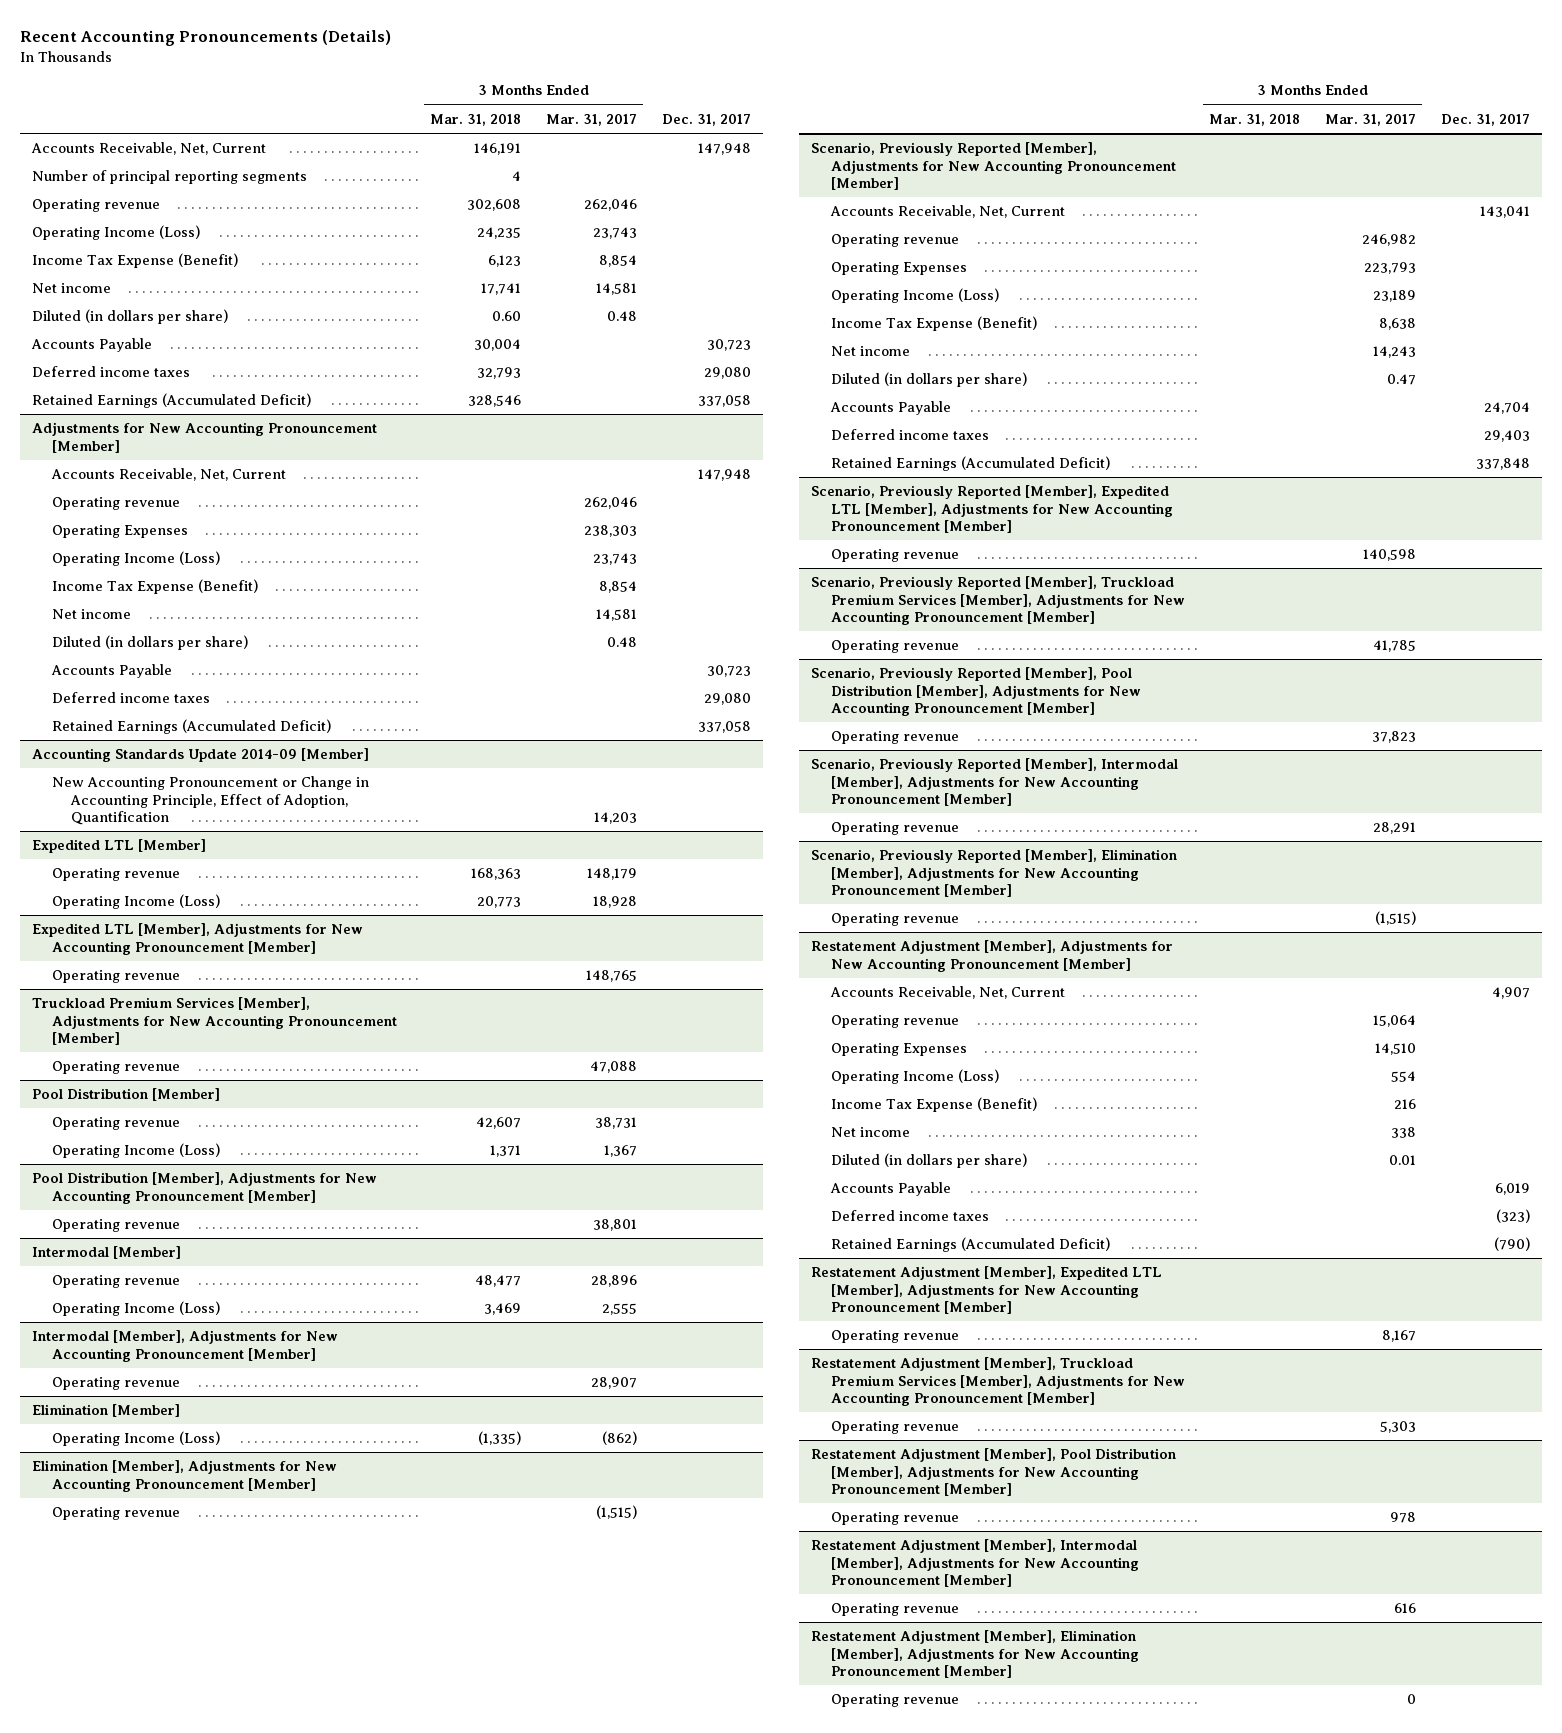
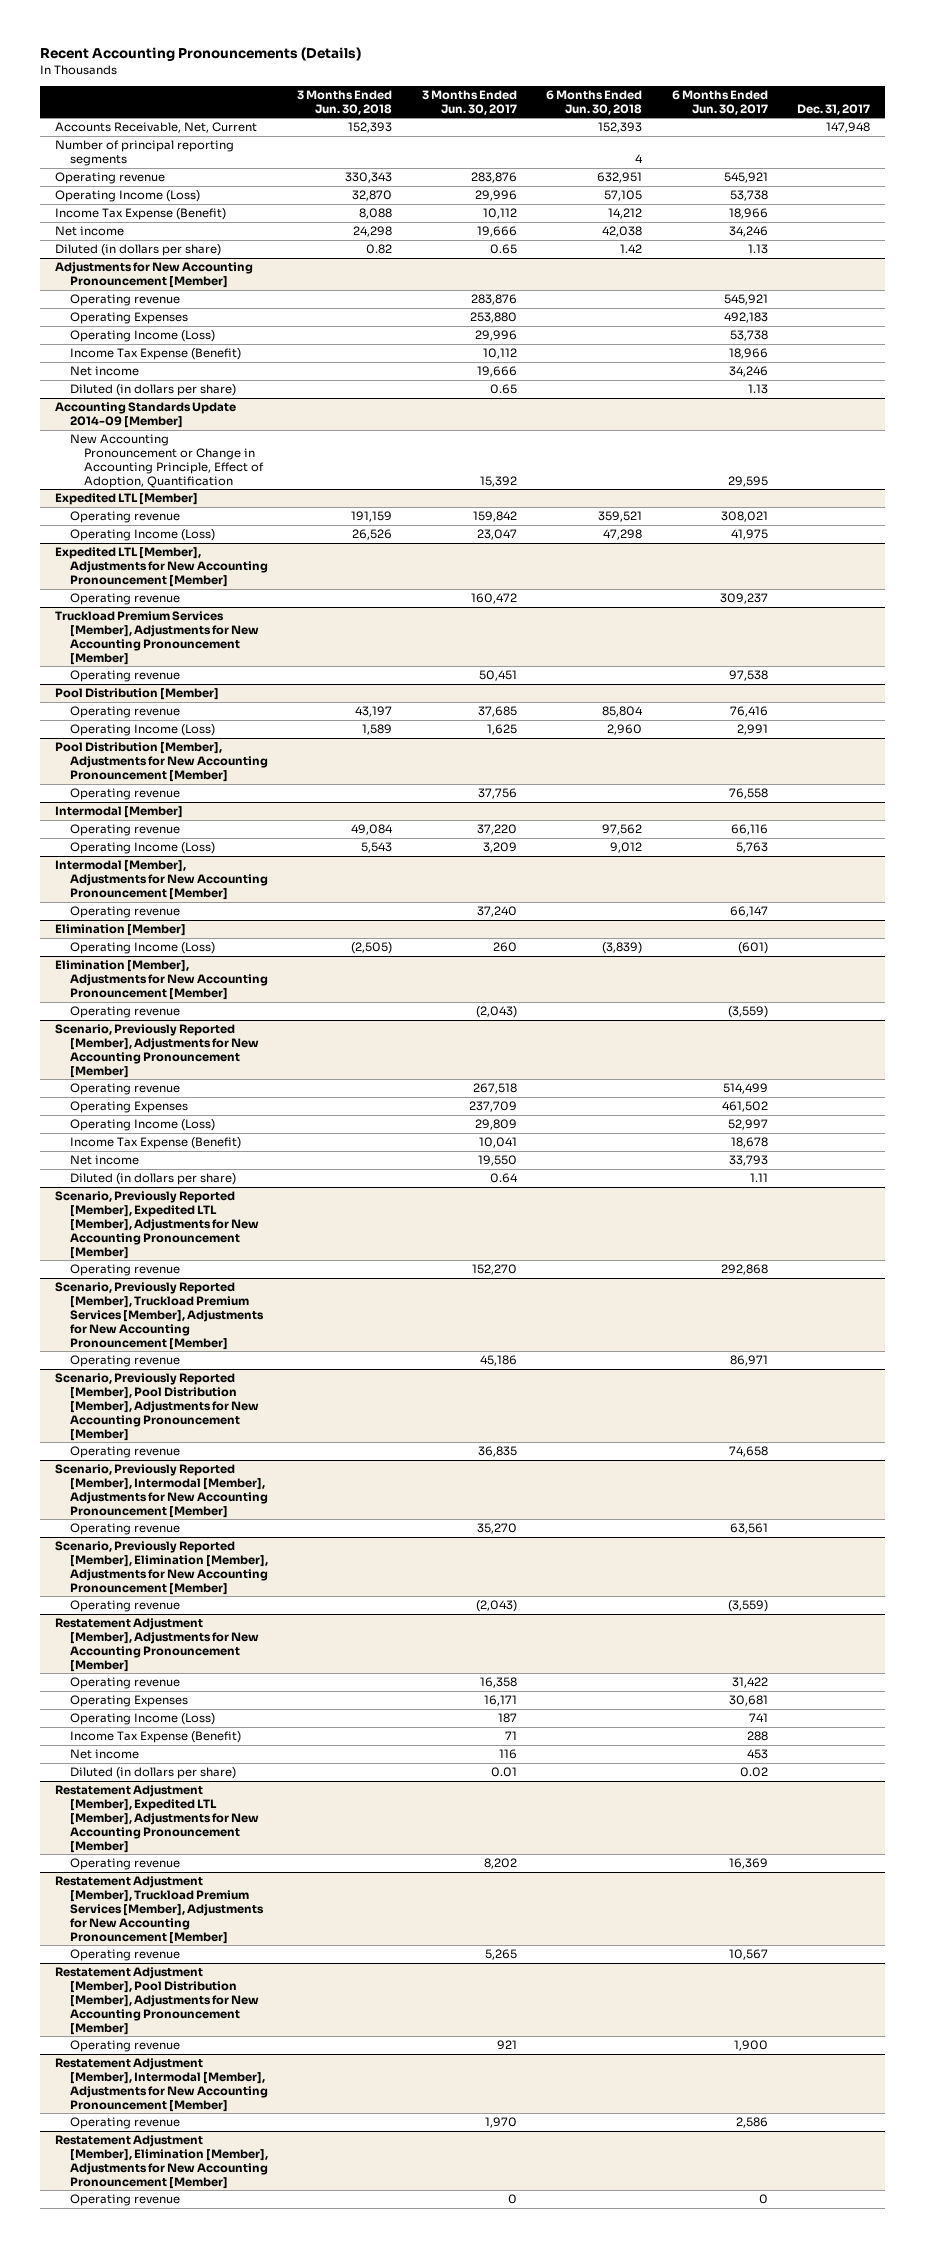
- | 3 Months Ended Mar. 31, 2018 | 3 Months Ended Mar. 31, 2017 | Dec. 31, 2017
+ | 3 Months Ended Jun. 30, 2018 | 3 Months Ended Jun. 30, 2017 | 6 Months Ended Jun. 30, 2018 | 6 Months Ended Jun. 30, 2017 | Dec. 31, 2017
- Accounts Payable | 30,004 | | 30,723
- Deferred income taxes | 32,793 | | 29,080
- Retained Earnings (Accumulated Deficit) | 328,546 | | 337,058
@ Adjustments for New Accounting Pronouncement [Member]
- Accounts Receivable, Net, Current | | | 147,948
- Accounts Payable | | | 30,723
- Deferred income taxes | | | 29,080
- Retained Earnings (Accumulated Deficit) | | | 337,058
@ Scenario, Previously Reported [Member], Adjustments for New Accounting Pronouncement [Member]
- Accounts Receivable, Net, Current | | | 143,041
- Accounts Payable | | | 24,704
- Deferred income taxes | | | 29,403
- Retained Earnings (Accumulated Deficit) | | | 337,848
@ Restatement Adjustment [Member], Adjustments for New Accounting Pronouncement [Member]
- Accounts Receivable, Net, Current | | | 4,907
- Accounts Payable | | | 6,019
- Deferred income taxes | | | (323)
- Retained Earnings (Accumulated Deficit) | | | (790)

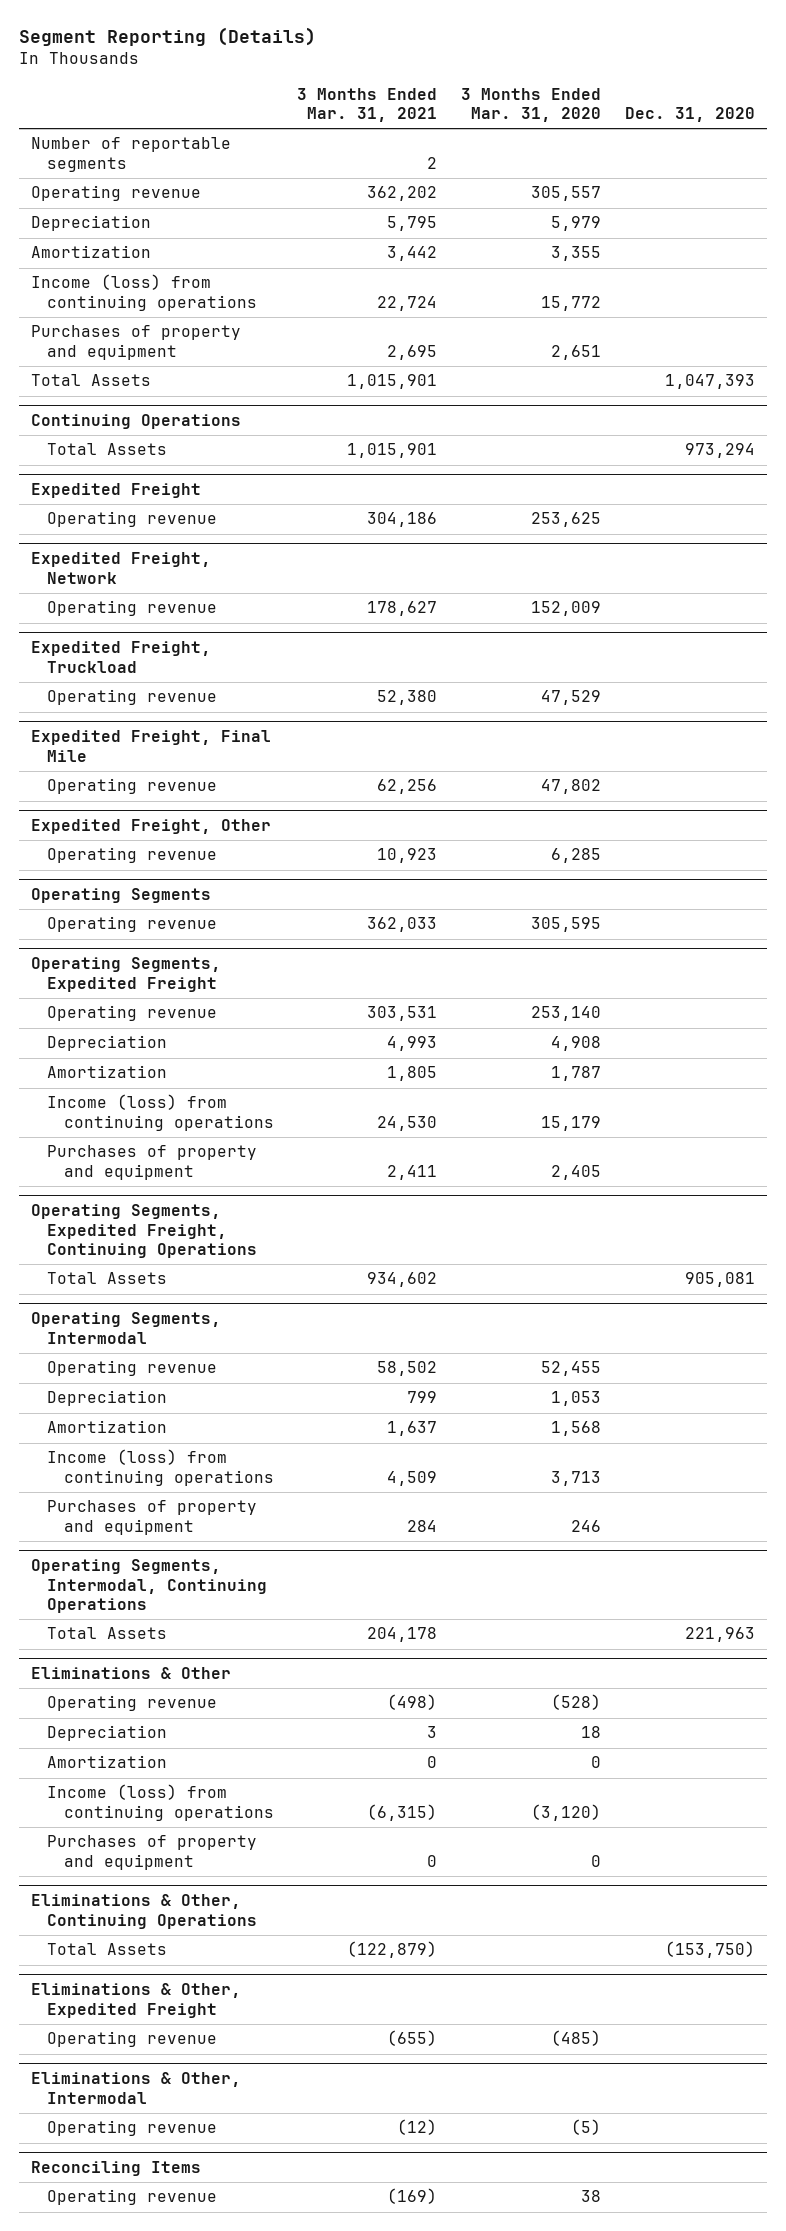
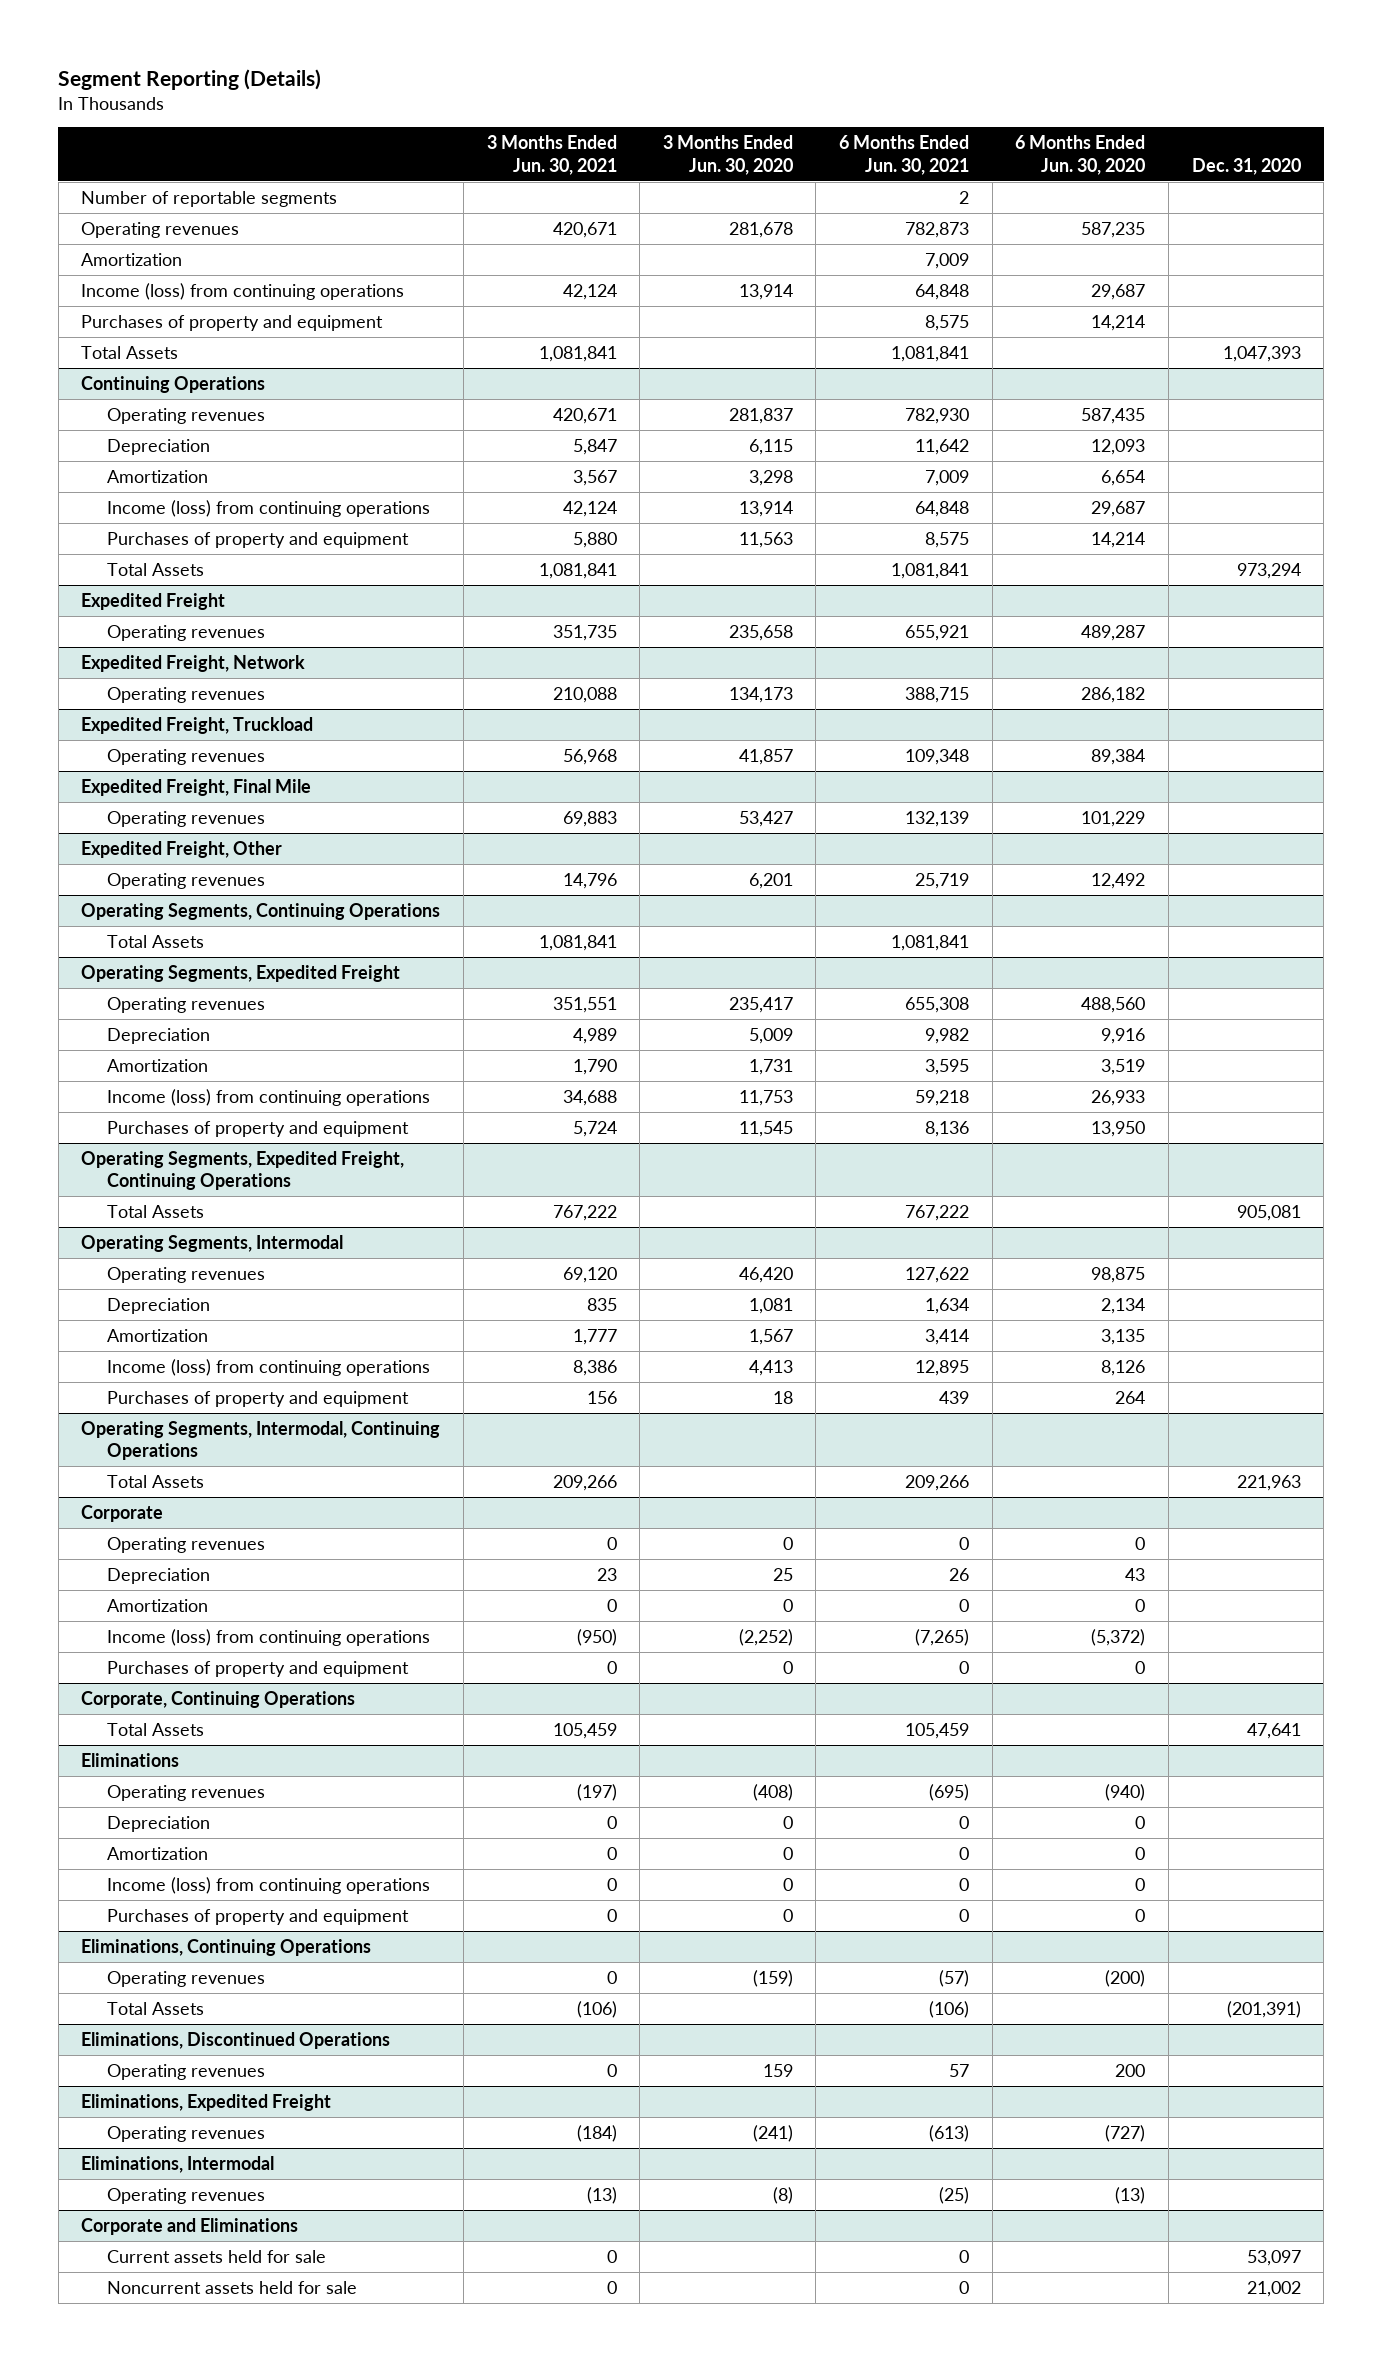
- | 3 Months Ended Mar. 31, 2021 | 3 Months Ended Mar. 31, 2020 | Dec. 31, 2020
+ | 3 Months Ended Jun. 30, 2021 | 3 Months Ended Jun. 30, 2020 | 6 Months Ended Jun. 30, 2021 | 6 Months Ended Jun. 30, 2020 | Dec. 31, 2020
- Operating revenue | 362,202 | 305,557 |
- Depreciation | 5,795 | 5,979 |
+ Operating revenues | 420,671 | 281,678 | 782,873 | 587,235 |
@ Continuing Operations
+ Operating revenues | 420,671 | 281,837 | 782,930 | 587,435 |
+ Depreciation | 5,847 | 6,115 | 11,642 | 12,093 |
+ Amortization | 3,567 | 3,298 | 7,009 | 6,654 |
+ Income (loss) from continuing operations | 42,124 | 13,914 | 64,848 | 29,687 |
+ Purchases of property and equipment | 5,880 | 11,563 | 8,575 | 14,214 |
@ Expedited Freight
- Operating revenue | 304,186 | 253,625 |
+ Operating revenues | 351,735 | 235,658 | 655,921 | 489,287 |
@ Expedited Freight, Network
- Operating revenue | 178,627 | 152,009 |
+ Operating revenues | 210,088 | 134,173 | 388,715 | 286,182 |
@ Expedited Freight, Truckload
- Operating revenue | 52,380 | 47,529 |
+ Operating revenues | 56,968 | 41,857 | 109,348 | 89,384 |
@ Expedited Freight, Final Mile
- Operating revenue | 62,256 | 47,802 |
+ Operating revenues | 69,883 | 53,427 | 132,139 | 101,229 |
@ Expedited Freight, Other
- Operating revenue | 10,923 | 6,285 |
- Operating Segments
- Operating revenue | 362,033 | 305,595 |
@ Expedited Freight, Other
+ Operating revenues | 14,796 | 6,201 | 25,719 | 12,492 |
+ Operating Segments, Continuing Operations
+ Total Assets | 1,081,841 | | 1,081,841 | |
@ Operating Segments, Expedited Freight
- Operating revenue | 303,531 | 253,140 |
+ Operating revenues | 351,551 | 235,417 | 655,308 | 488,560 |
@ Operating Segments, Intermodal
- Operating revenue | 58,502 | 52,455 |
+ Operating revenues | 69,120 | 46,420 | 127,622 | 98,875 |
- Eliminations & Other
- Operating revenue | (498) | (528) |
- Depreciation | 3 | 18 |
- Amortization | 0 | 0 |
- Income (loss) from continuing operations | (6,315) | (3,120) |
- Purchases of property and equipment | 0 | 0 |
- Eliminations & Other, Continuing Operations
- Total Assets | (122,879) | | (153,750)
- Eliminations & Other, Expedited Freight
- Operating revenue | (655) | (485) |
- Eliminations & Other, Intermodal
- Operating revenue | (12) | (5) |
- Reconciling Items
- Operating revenue | (169) | 38 |
+ Corporate
+ Operating revenues | 0 | 0 | 0 | 0 |
+ Depreciation | 23 | 25 | 26 | 43 |
+ Amortization | 0 | 0 | 0 | 0 |
+ Income (loss) from continuing operations | (950) | (2,252) | (7,265) | (5,372) |
+ Purchases of property and equipment | 0 | 0 | 0 | 0 |
+ Corporate, Continuing Operations
+ Total Assets | 105,459 | | 105,459 | | 47,641
+ Eliminations
+ Operating revenues | (197) | (408) | (695) | (940) |
+ Depreciation | 0 | 0 | 0 | 0 |
+ Amortization | 0 | 0 | 0 | 0 |
+ Income (loss) from continuing operations | 0 | 0 | 0 | 0 |
+ Purchases of property and equipment | 0 | 0 | 0 | 0 |
+ Eliminations, Continuing Operations
+ Operating revenues | 0 | (159) | (57) | (200) |
+ Total Assets | (106) | | (106) | | (201,391)
+ Eliminations, Discontinued Operations
+ Operating revenues | 0 | 159 | 57 | 200 |
+ Eliminations, Expedited Freight
+ Operating revenues | (184) | (241) | (613) | (727) |
+ Eliminations, Intermodal
+ Operating revenues | (13) | (8) | (25) | (13) |
+ Corporate and Eliminations
+ Current assets held for sale | 0 | | 0 | | 53,097
+ Noncurrent assets held for sale | 0 | | 0 | | 21,002

